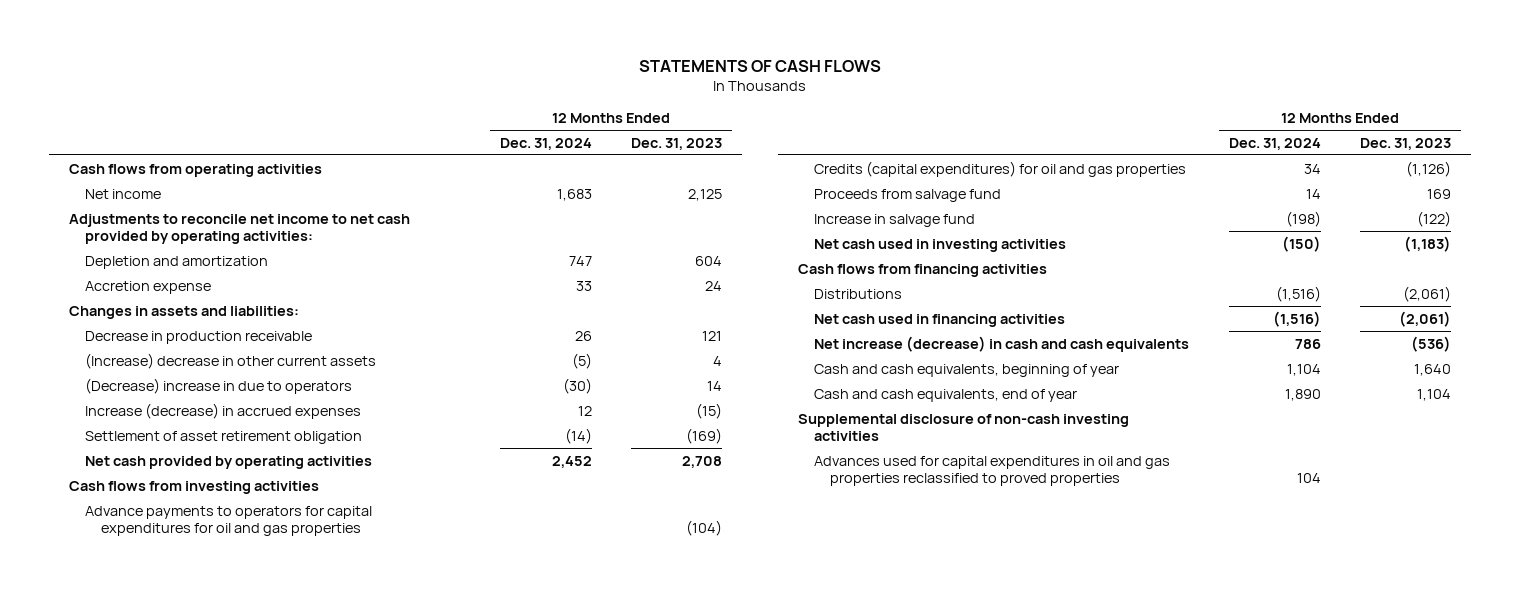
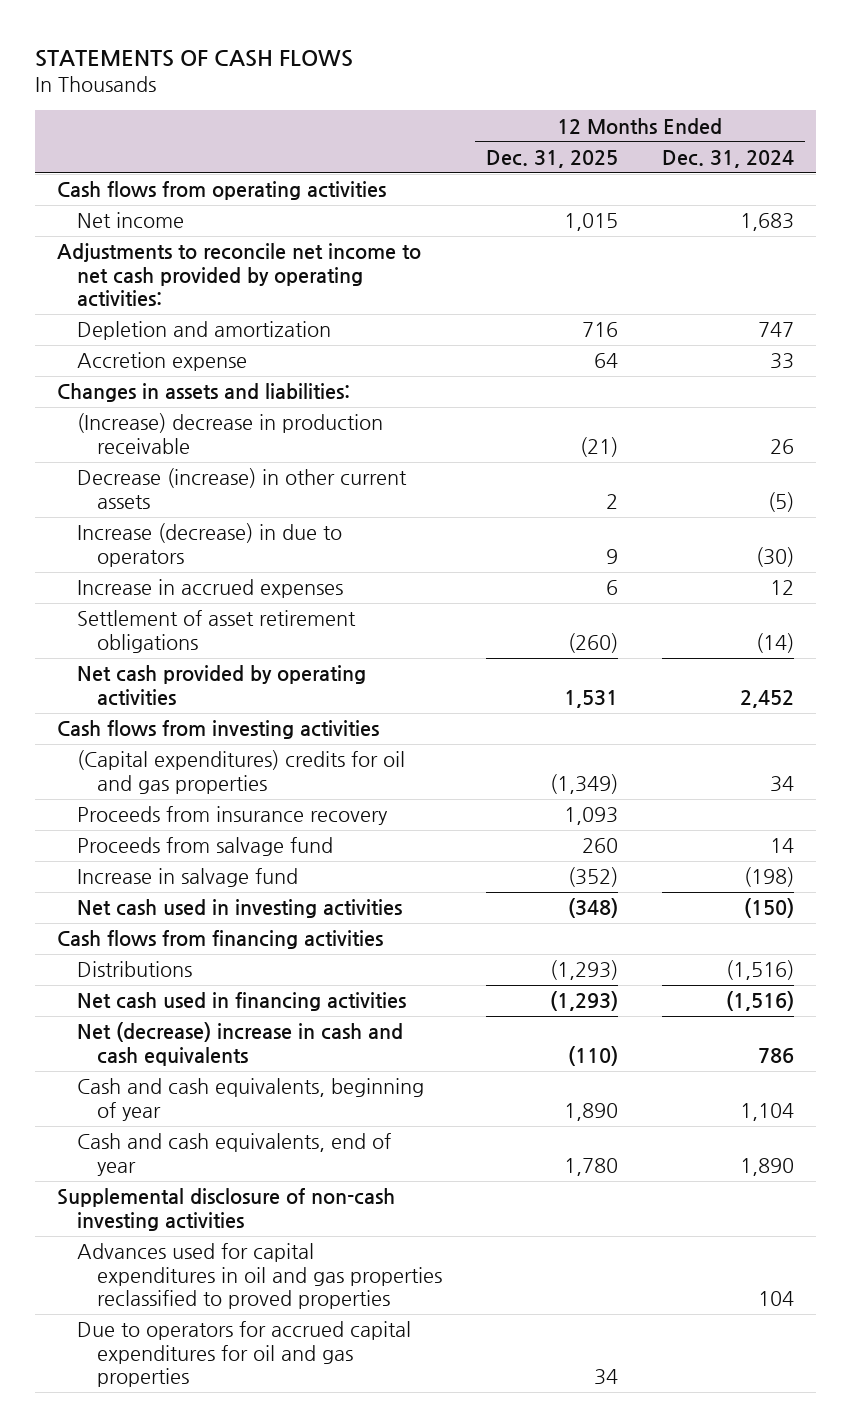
- | 12 Months Ended Dec. 31, 2024 | 12 Months Ended Dec. 31, 2023
+ | 12 Months Ended Dec. 31, 2025 | 12 Months Ended Dec. 31, 2024
- Decrease in production receivable | 26 | 121
- (Increase) decrease in other current assets | (5) | 4
- (Decrease) increase in due to operators | (30) | 14
- Increase (decrease) in accrued expenses | 12 | (15)
- Settlement of asset retirement obligation | (14) | (169)
+ (Increase) decrease in production receivable | (21) | 26
+ Decrease (increase) in other current assets | 2 | (5)
+ Increase (decrease) in due to operators | 9 | (30)
+ Increase in accrued expenses | 6 | 12
+ Settlement of asset retirement obligations | (260) | (14)
- Advance payments to operators for capital expenditures for oil and gas properties | | (104)
- Credits (capital expenditures) for oil and gas properties | 34 | (1,126)
+ (Capital expenditures) credits for oil and gas properties | (1,349) | 34
+ Proceeds from insurance recovery | 1,093 |
- Net increase (decrease) in cash and cash equivalents | 786 | (536)
+ Net (decrease) increase in cash and cash equivalents | (110) | 786
+ Due to operators for accrued capital expenditures for oil and gas properties | 34 |

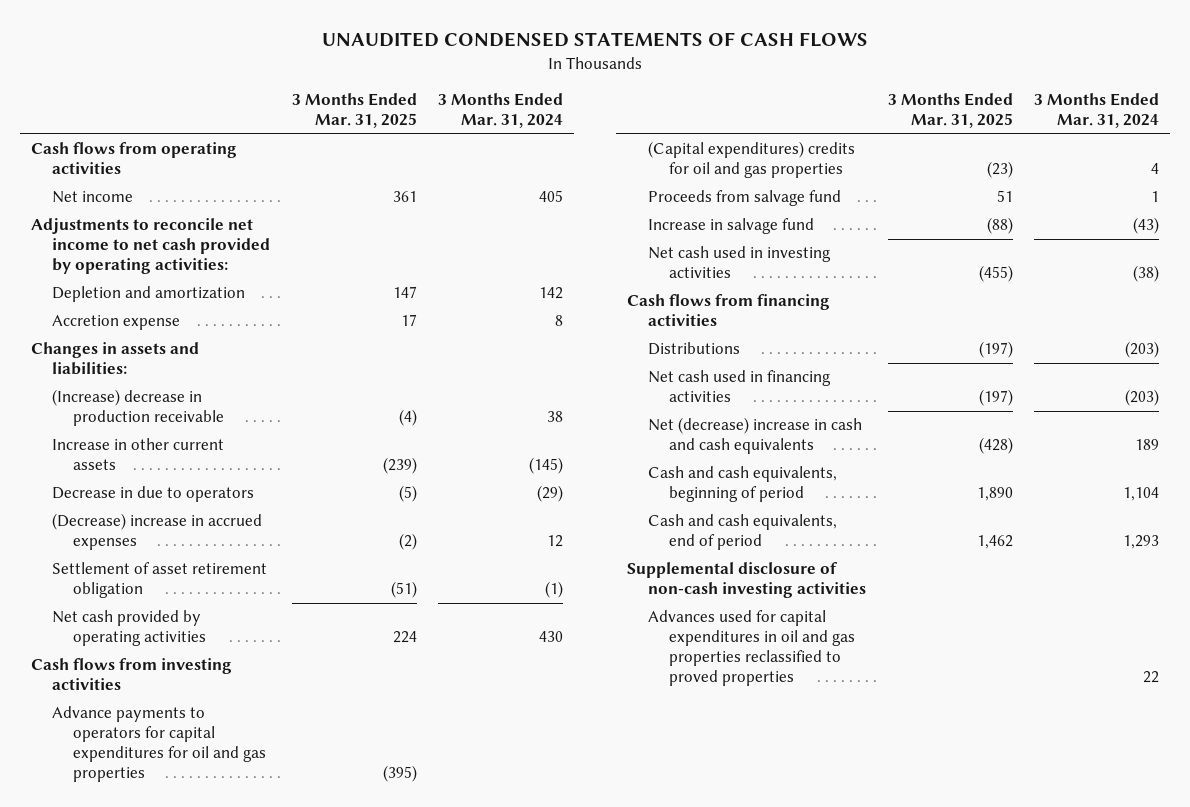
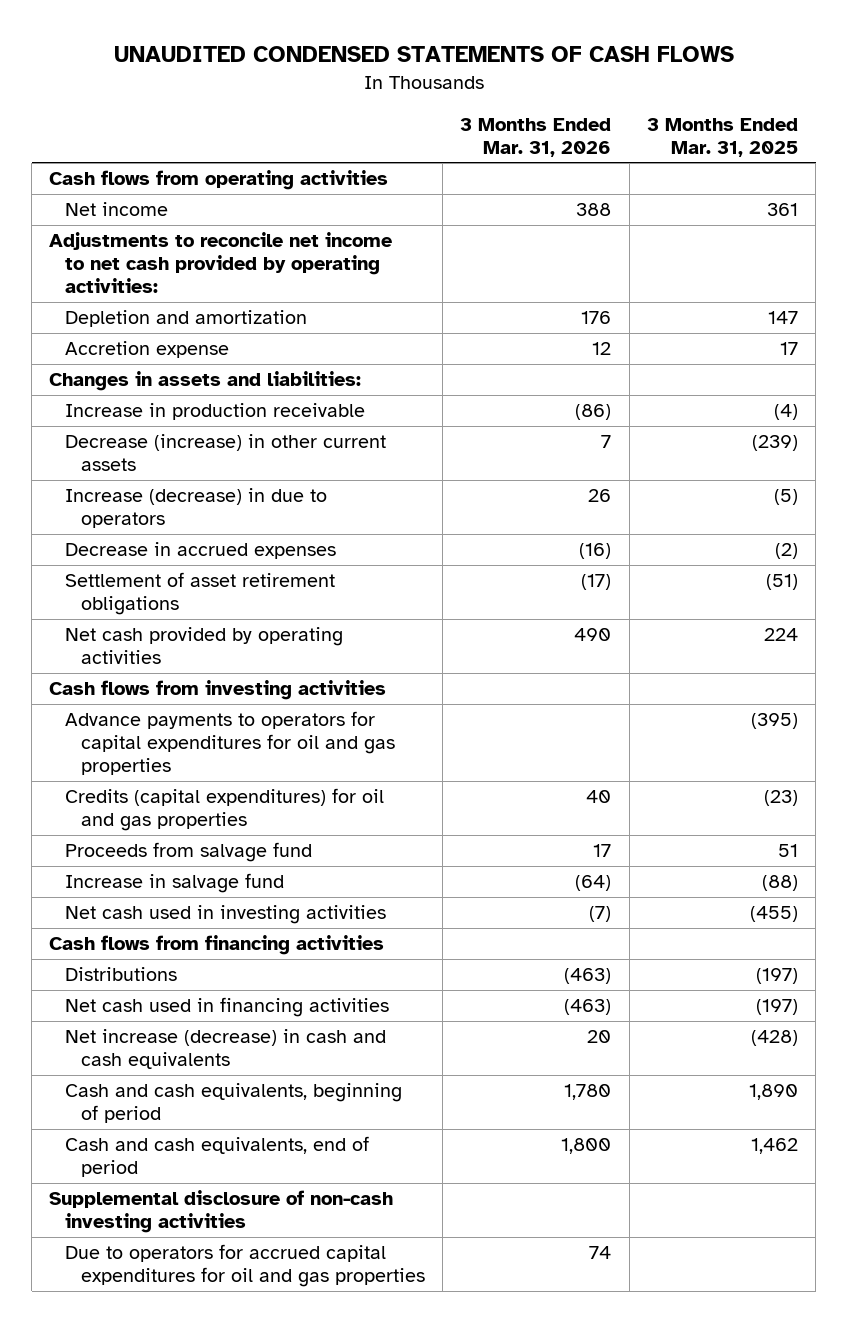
- | 3 Months Ended Mar. 31, 2025 | 3 Months Ended Mar. 31, 2024
+ | 3 Months Ended Mar. 31, 2026 | 3 Months Ended Mar. 31, 2025
- (Increase) decrease in production receivable | (4) | 38
- Increase in other current assets | (239) | (145)
- Decrease in due to operators | (5) | (29)
- (Decrease) increase in accrued expenses | (2) | 12
- Settlement of asset retirement obligation | (51) | (1)
+ Increase in production receivable | (86) | (4)
+ Decrease (increase) in other current assets | 7 | (239)
+ Increase (decrease) in due to operators | 26 | (5)
+ Decrease in accrued expenses | (16) | (2)
+ Settlement of asset retirement obligations | (17) | (51)
- (Capital expenditures) credits for oil and gas properties | (23) | 4
+ Credits (capital expenditures) for oil and gas properties | 40 | (23)
- Net (decrease) increase in cash and cash equivalents | (428) | 189
+ Net increase (decrease) in cash and cash equivalents | 20 | (428)
- Advances used for capital expenditures in oil and gas properties reclassified to proved properties | | 22
+ Due to operators for accrued capital expenditures for oil and gas properties | 74 |

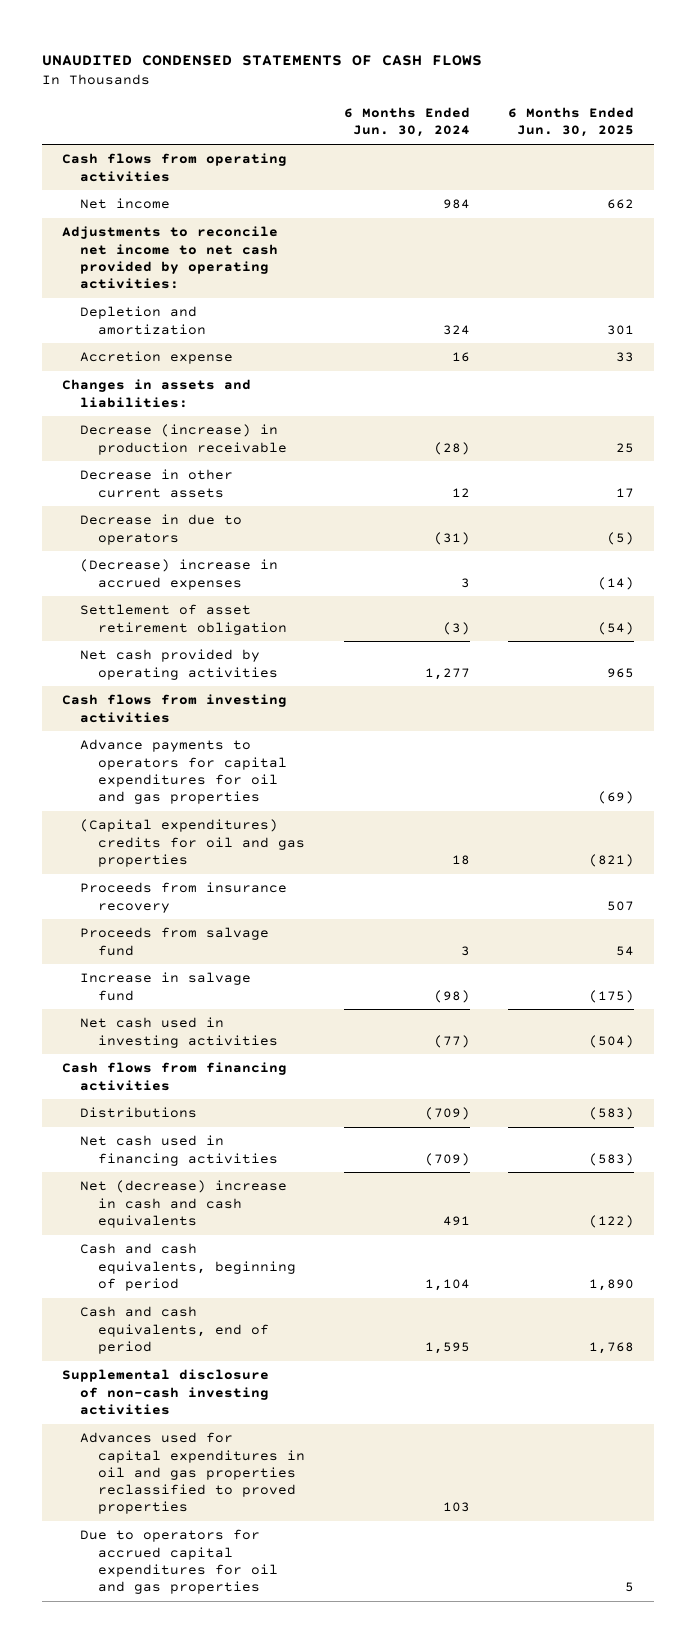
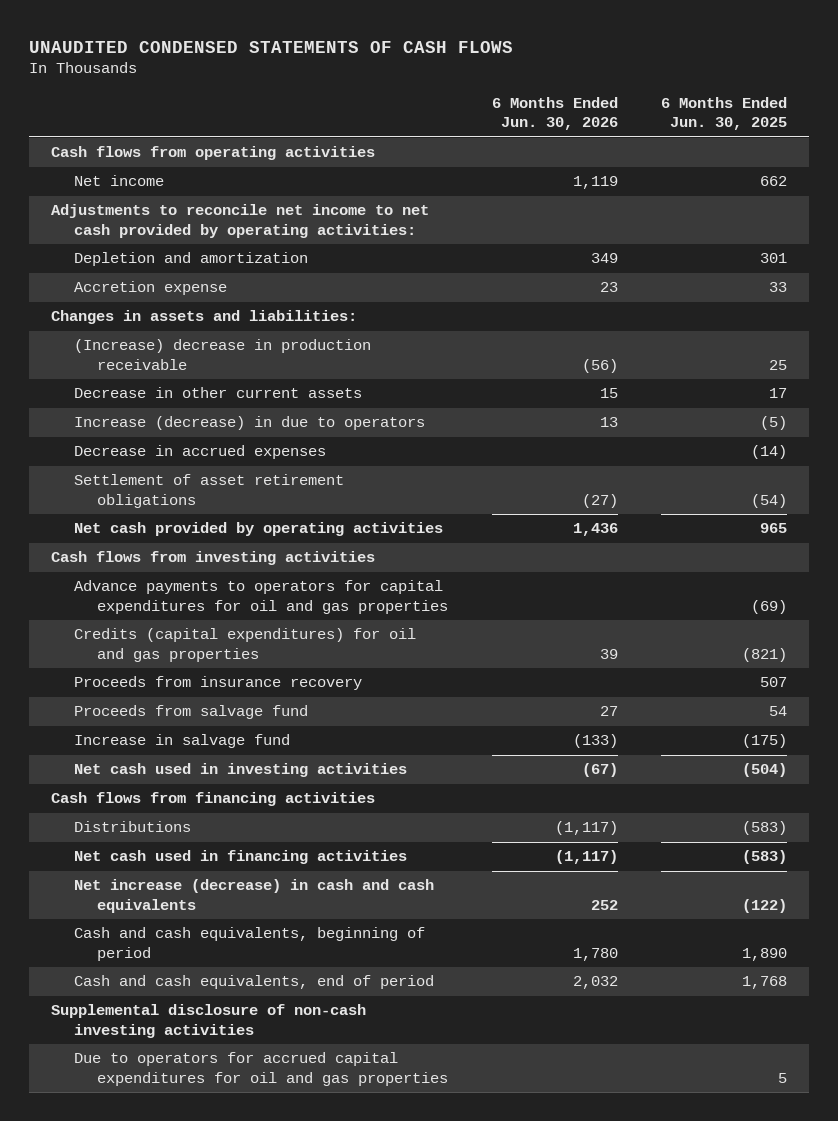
- | 6 Months Ended Jun. 30, 2024 | 6 Months Ended Jun. 30, 2025
+ | 6 Months Ended Jun. 30, 2026 | 6 Months Ended Jun. 30, 2025
- Decrease (increase) in production receivable | (28) | 25
+ (Increase) decrease in production receivable | (56) | 25
- Decrease in due to operators | (31) | (5)
- (Decrease) increase in accrued expenses | 3 | (14)
- Settlement of asset retirement obligation | (3) | (54)
+ Increase (decrease) in due to operators | 13 | (5)
+ Decrease in accrued expenses | | (14)
+ Settlement of asset retirement obligations | (27) | (54)
- (Capital expenditures) credits for oil and gas properties | 18 | (821)
+ Credits (capital expenditures) for oil and gas properties | 39 | (821)
- Net (decrease) increase in cash and cash equivalents | 491 | (122)
+ Net increase (decrease) in cash and cash equivalents | 252 | (122)
- Advances used for capital expenditures in oil and gas properties reclassified to proved properties | 103 |

